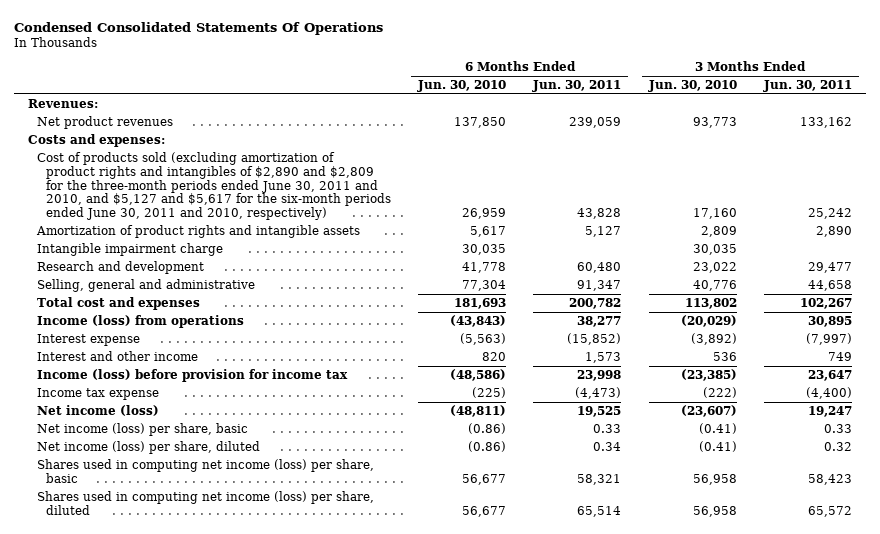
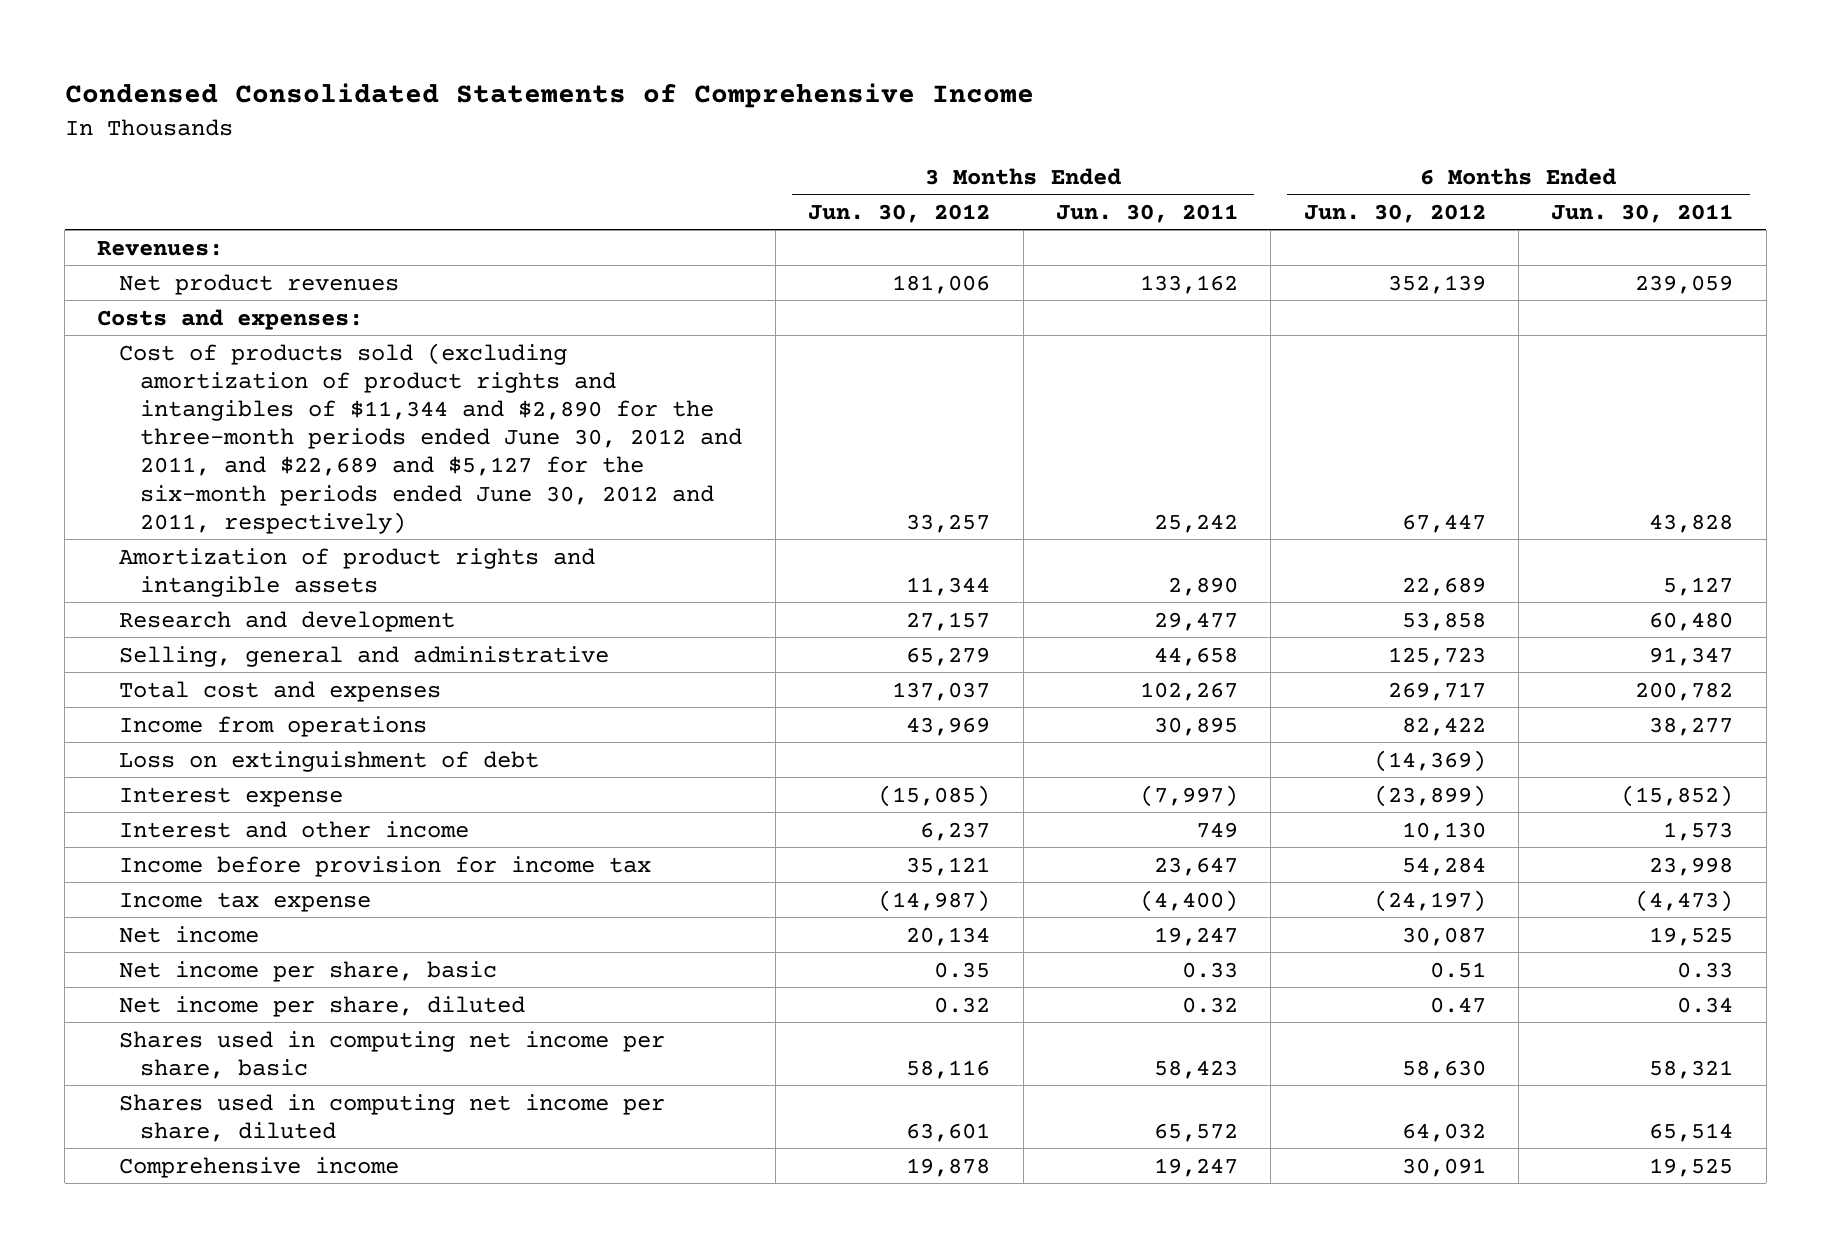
- Condensed Consolidated Statements Of Operations
+ Condensed Consolidated Statements of Comprehensive Income
- | 6 Months Ended Jun. 30, 2010 | 6 Months Ended Jun. 30, 2011 | 3 Months Ended Jun. 30, 2010 | 3 Months Ended Jun. 30, 2011
+ | 3 Months Ended Jun. 30, 2012 | 3 Months Ended Jun. 30, 2011 | 6 Months Ended Jun. 30, 2012 | 6 Months Ended Jun. 30, 2011
- Cost of products sold (excluding amortization of product rights and intangibles of $2,890 and $2,809 for the three-month periods ended June 30, 2011 and 2010, and $5,127 and $5,617 for the six-month periods ended June 30, 2011 and 2010, respectively) | 26,959 | 43,828 | 17,160 | 25,242
+ Cost of products sold (excluding amortization of product rights and intangibles of $11,344 and $2,890 for the three-month periods ended June 30, 2012 and 2011, and $22,689 and $5,127 for the six-month periods ended June 30, 2012 and 2011, respectively) | 33,257 | 25,242 | 67,447 | 43,828
- Intangible impairment charge | 30,035 | | 30,035 |
- Income (loss) from operations | (43,843) | 38,277 | (20,029) | 30,895
+ Income from operations | 43,969 | 30,895 | 82,422 | 38,277
+ Loss on extinguishment of debt | | | (14,369) |
- Income (loss) before provision for income tax | (48,586) | 23,998 | (23,385) | 23,647
+ Income before provision for income tax | 35,121 | 23,647 | 54,284 | 23,998
- Net income (loss) | (48,811) | 19,525 | (23,607) | 19,247
- Net income (loss) per share, basic | (0.86) | 0.33 | (0.41) | 0.33
- Net income (loss) per share, diluted | (0.86) | 0.34 | (0.41) | 0.32
- Shares used in computing net income (loss) per share, basic | 56,677 | 58,321 | 56,958 | 58,423
- Shares used in computing net income (loss) per share, diluted | 56,677 | 65,514 | 56,958 | 65,572
+ Net income | 20,134 | 19,247 | 30,087 | 19,525
+ Net income per share, basic | 0.35 | 0.33 | 0.51 | 0.33
+ Net income per share, diluted | 0.32 | 0.32 | 0.47 | 0.34
+ Shares used in computing net income per share, basic | 58,116 | 58,423 | 58,630 | 58,321
+ Shares used in computing net income per share, diluted | 63,601 | 65,572 | 64,032 | 65,514
+ Comprehensive income | 19,878 | 19,247 | 30,091 | 19,525

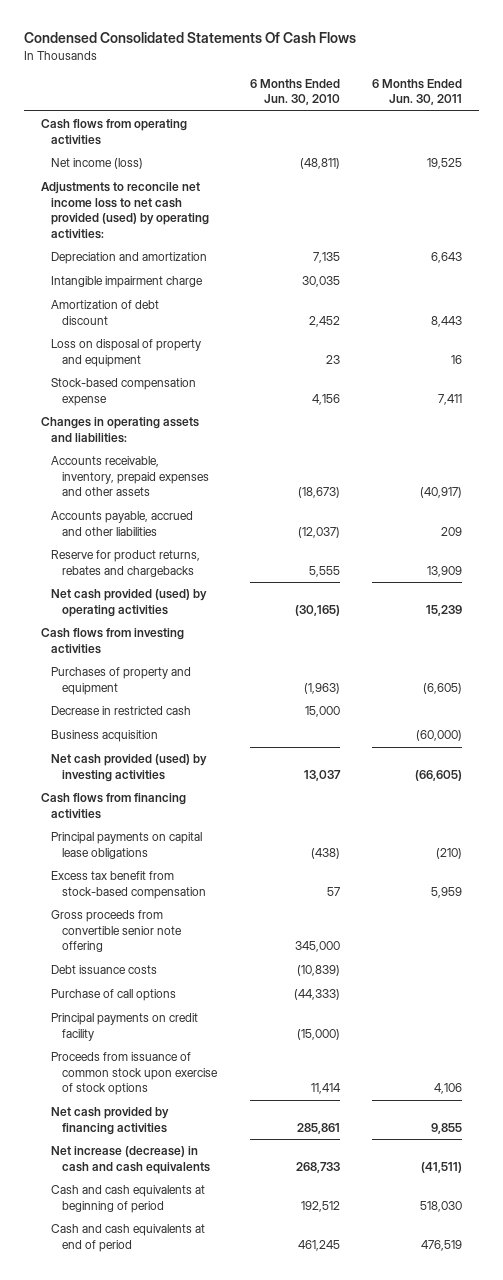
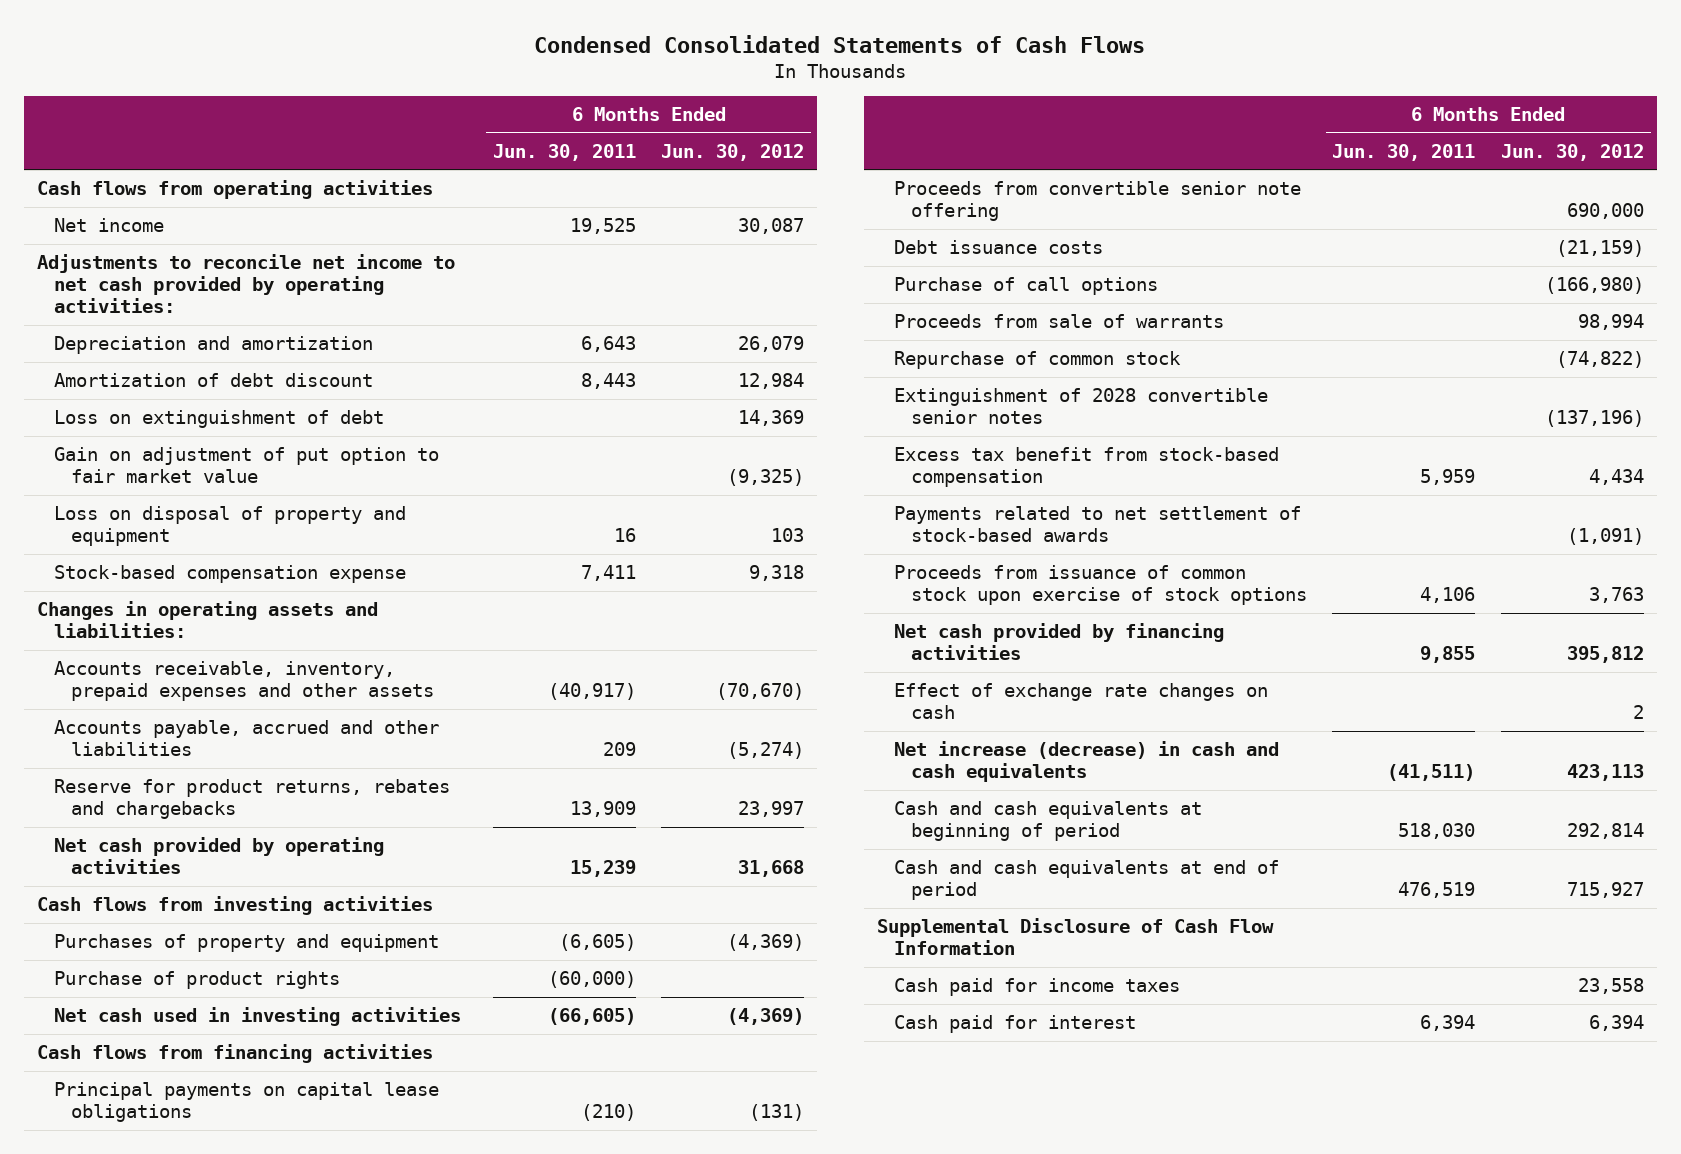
- Condensed Consolidated Statements Of Cash Flows
+ Condensed Consolidated Statements of Cash Flows
- | 6 Months Ended Jun. 30, 2010 | 6 Months Ended Jun. 30, 2011
+ | 6 Months Ended Jun. 30, 2011 | 6 Months Ended Jun. 30, 2012
- Net income (loss) | (48,811) | 19,525
- Adjustments to reconcile net income loss to net cash provided (used) by operating activities:
+ Net income | 19,525 | 30,087
+ Adjustments to reconcile net income to net cash provided by operating activities:
- Intangible impairment charge | 30,035 |
+ Loss on extinguishment of debt | | 14,369
+ Gain on adjustment of put option to fair market value | | (9,325)
- Net cash provided (used) by operating activities | (30,165) | 15,239
+ Net cash provided by operating activities | 15,239 | 31,668
- Decrease in restricted cash | 15,000 |
- Business acquisition | | (60,000)
- Net cash provided (used) by investing activities | 13,037 | (66,605)
+ Purchase of product rights | (60,000) |
+ Net cash used in investing activities | (66,605) | (4,369)
- Gross proceeds from convertible senior note offering | 345,000 |
+ Proceeds from convertible senior note offering | | 690,000
- Principal payments on credit facility | (15,000) |
+ Proceeds from sale of warrants | | 98,994
+ Repurchase of common stock | | (74,822)
+ Extinguishment of 2028 convertible senior notes | | (137,196)
moved down: Excess tax benefit from stock-based compensation | 5,959 | 4,434
+ Payments related to net settlement of stock-based awards | | (1,091)
+ Effect of exchange rate changes on cash | | 2
+ Supplemental Disclosure of Cash Flow Information
+ Cash paid for income taxes | | 23,558
+ Cash paid for interest | 6,394 | 6,394

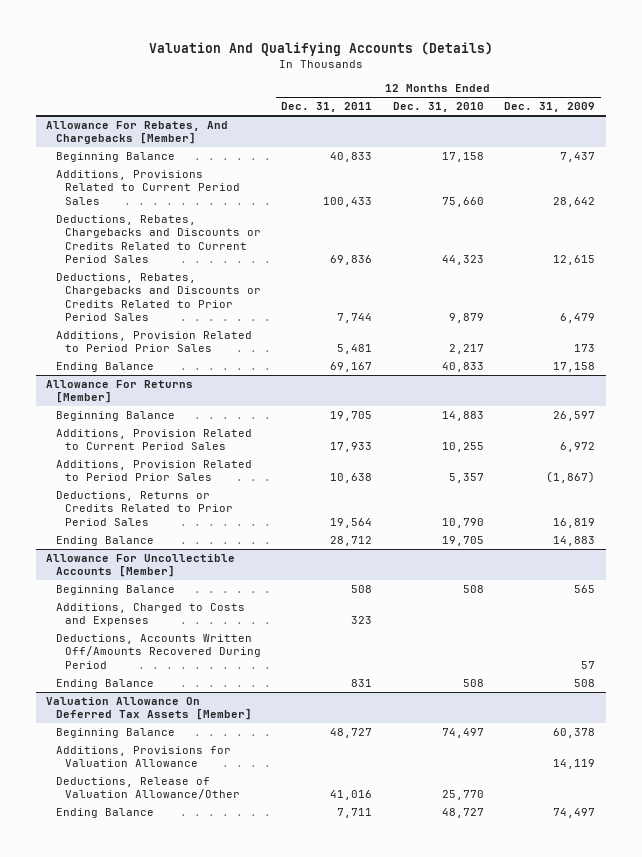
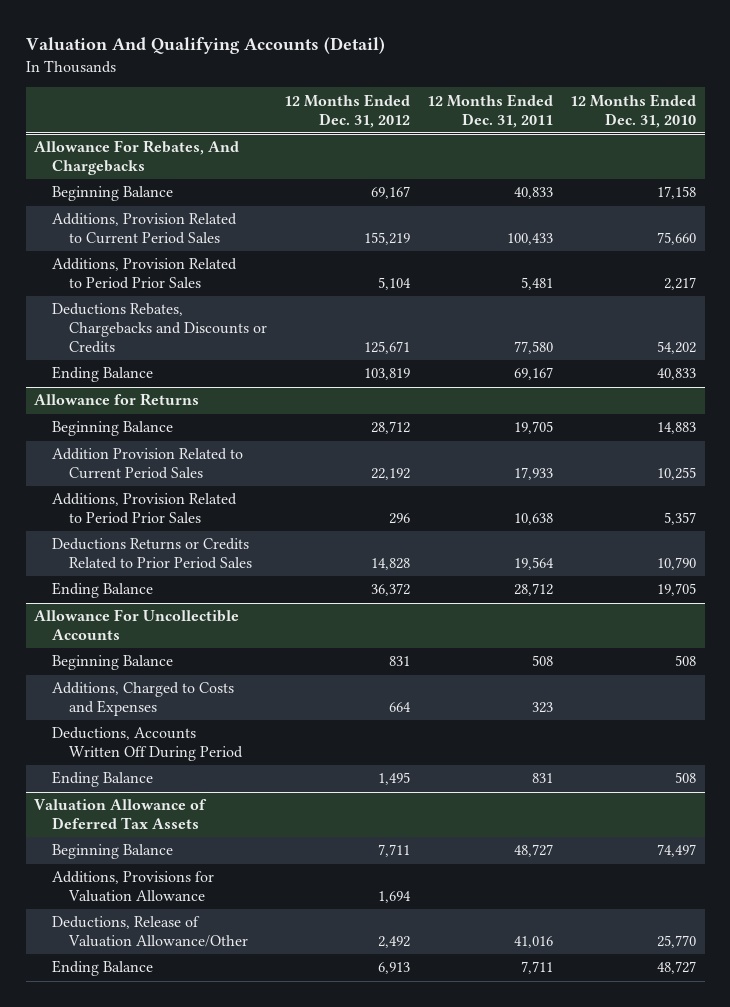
- Valuation And Qualifying Accounts (Details)
+ Valuation And Qualifying Accounts (Detail)
- | 12 Months Ended Dec. 31, 2011 | 12 Months Ended Dec. 31, 2010 | 12 Months Ended Dec. 31, 2009
+ | 12 Months Ended Dec. 31, 2012 | 12 Months Ended Dec. 31, 2011 | 12 Months Ended Dec. 31, 2010
- Allowance For Rebates, And Chargebacks [Member]
+ Allowance For Rebates, And Chargebacks
- Additions, Provisions Related to Current Period Sales | 100,433 | 75,660 | 28,642
- Deductions, Rebates, Chargebacks and Discounts or Credits Related to Current Period Sales | 69,836 | 44,323 | 12,615
- Deductions, Rebates, Chargebacks and Discounts or Credits Related to Prior Period Sales | 7,744 | 9,879 | 6,479
+ Additions, Provision Related to Current Period Sales | 155,219 | 100,433 | 75,660
+ Deductions Rebates, Chargebacks and Discounts or Credits | 125,671 | 77,580 | 54,202
- Allowance For Returns [Member]
+ Allowance for Returns
- Additions, Provision Related to Current Period Sales | 17,933 | 10,255 | 6,972
+ Addition Provision Related to Current Period Sales | 22,192 | 17,933 | 10,255
- Deductions, Returns or Credits Related to Prior Period Sales | 19,564 | 10,790 | 16,819
+ Deductions Returns or Credits Related to Prior Period Sales | 14,828 | 19,564 | 10,790
- Allowance For Uncollectible Accounts [Member]
+ Allowance For Uncollectible Accounts
- Deductions, Accounts Written Off/Amounts Recovered During Period | | | 57
+ Deductions, Accounts Written Off During Period
- Valuation Allowance On Deferred Tax Assets [Member]
+ Valuation Allowance of Deferred Tax Assets

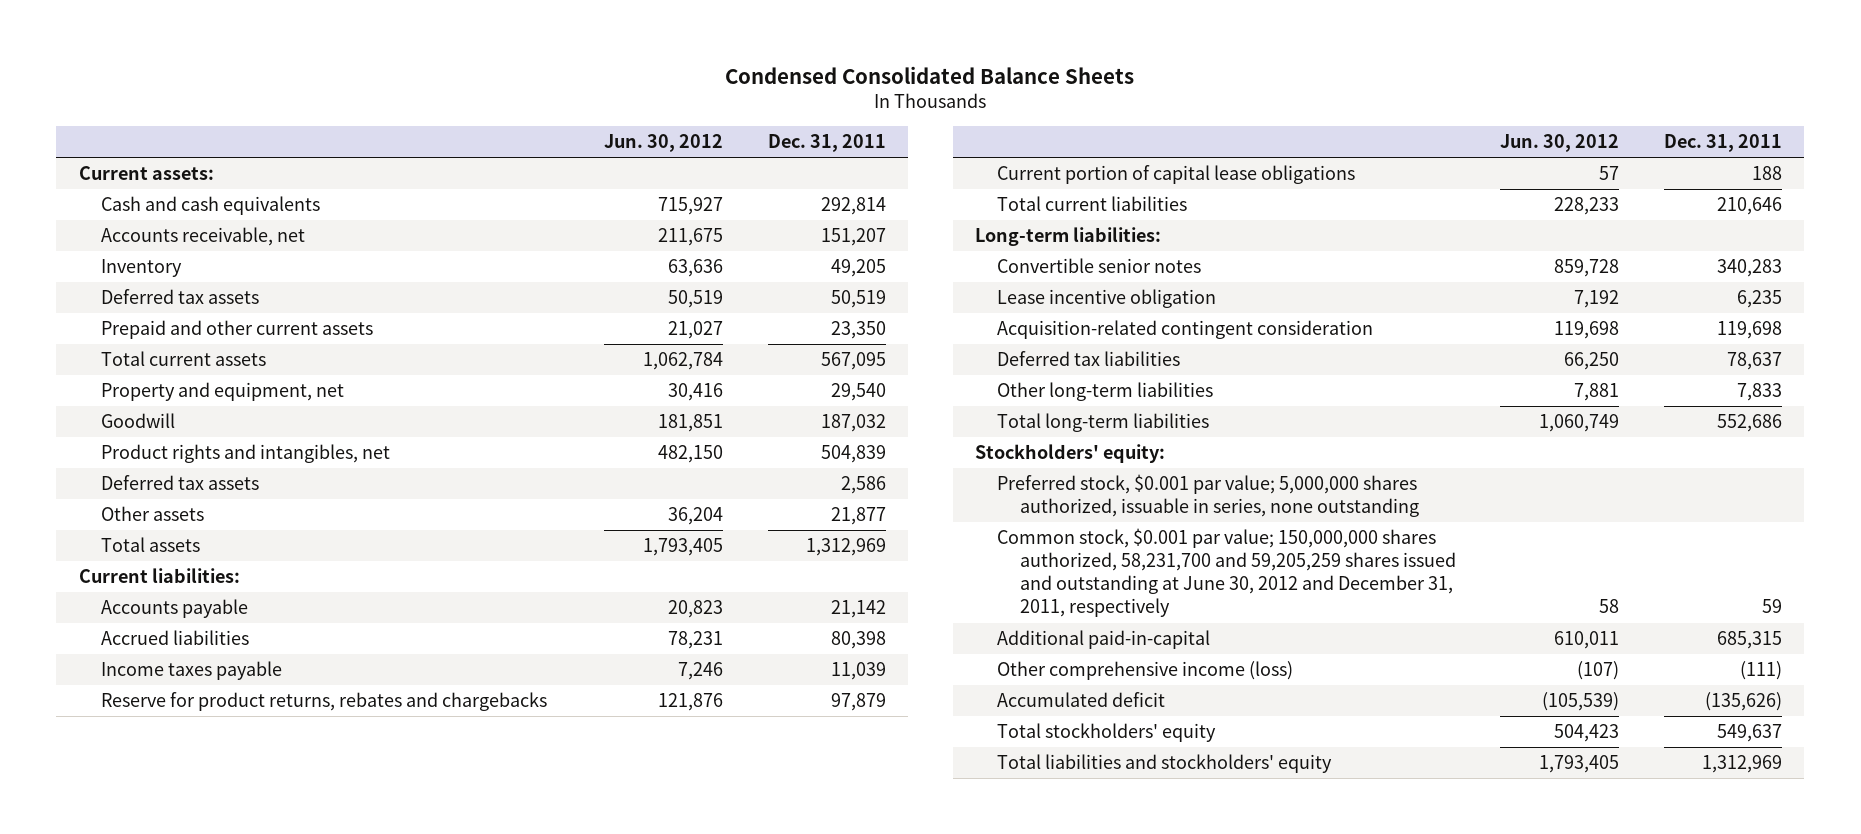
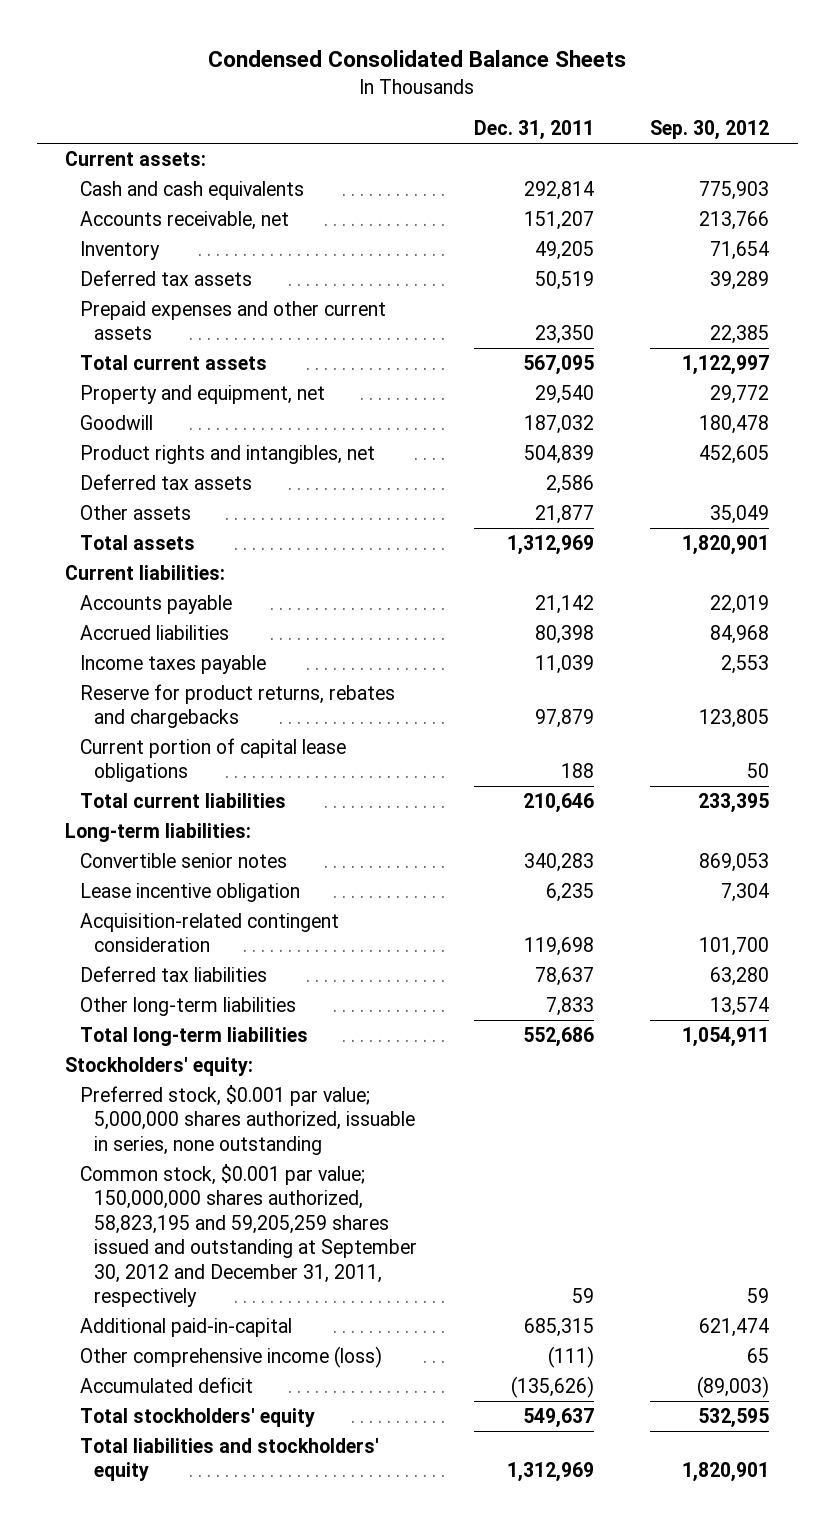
- | Jun. 30, 2012 | Dec. 31, 2011
+ | Dec. 31, 2011 | Sep. 30, 2012
- Prepaid and other current assets | 21,027 | 23,350
+ Prepaid expenses and other current assets | 23,350 | 22,385
- Common stock, $0.001 par value; 150,000,000 shares authorized, 58,231,700 and 59,205,259 shares issued and outstanding at June 30, 2012 and December 31, 2011, respectively | 58 | 59
+ Common stock, $0.001 par value; 150,000,000 shares authorized, 58,823,195 and 59,205,259 shares issued and outstanding at September 30, 2012 and December 31, 2011, respectively | 59 | 59

